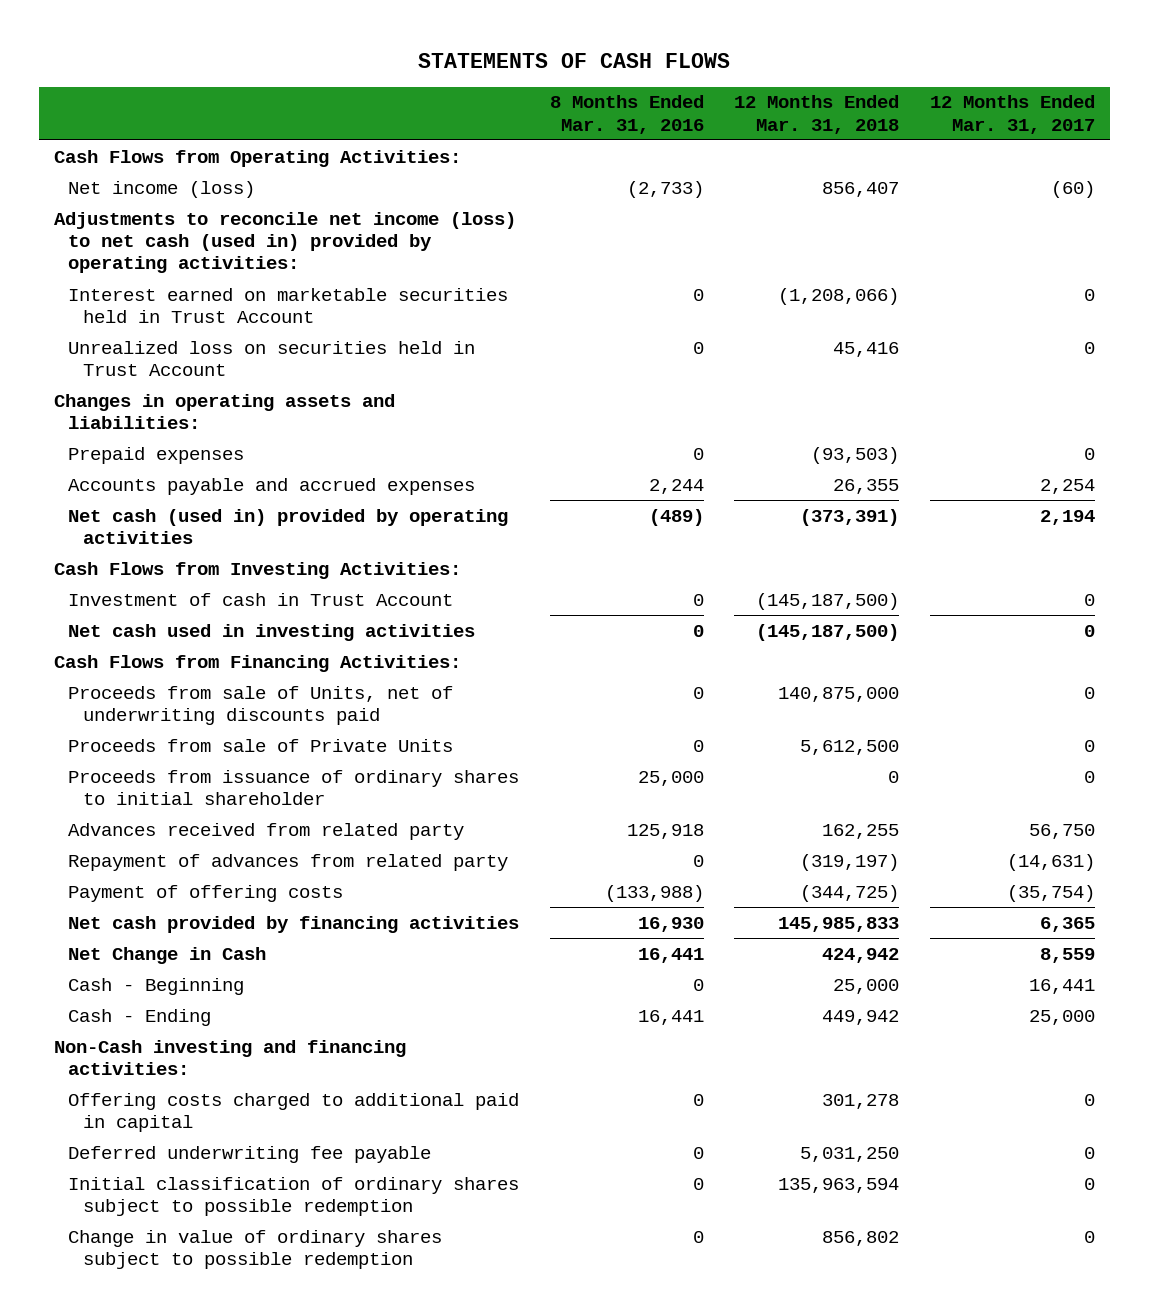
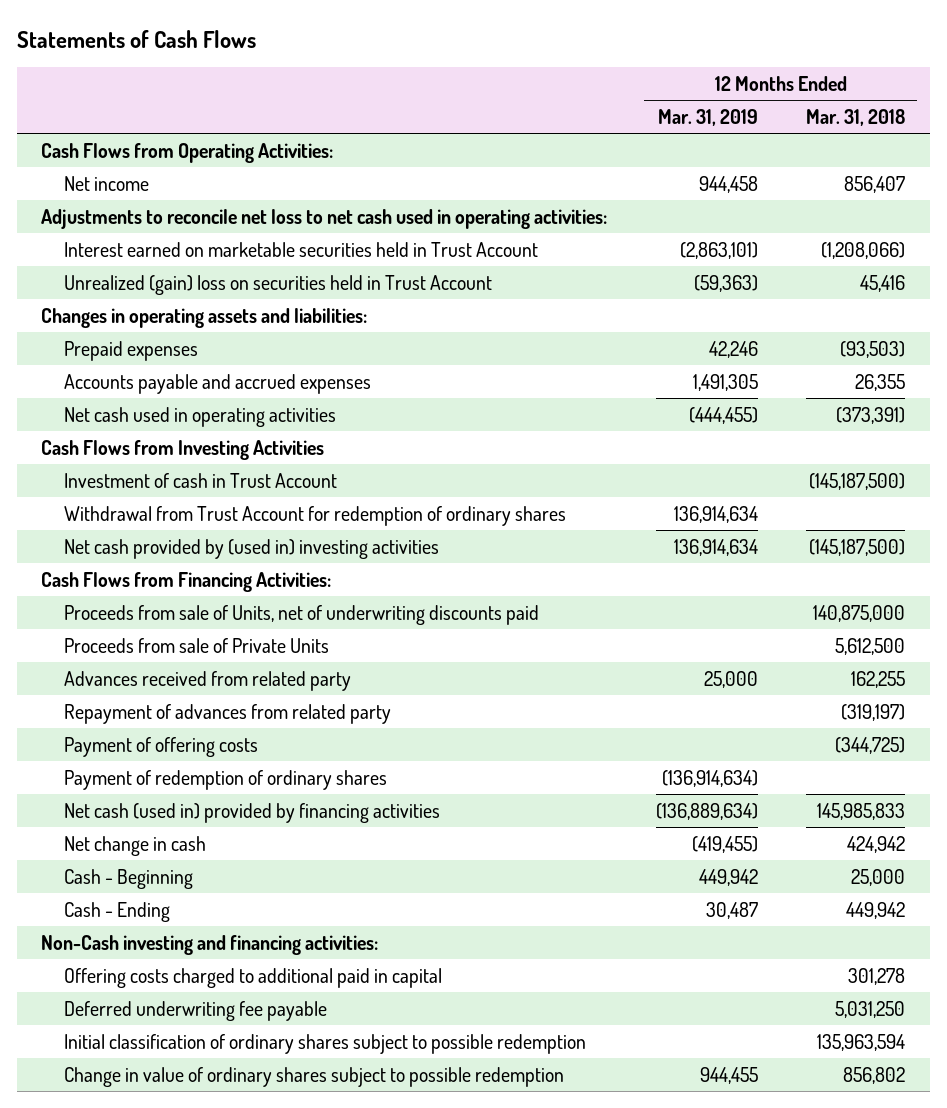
- STATEMENTS OF CASH FLOWS
+ Statements of Cash Flows
- | 8 Months Ended Mar. 31, 2016 | 12 Months Ended Mar. 31, 2018 | 12 Months Ended Mar. 31, 2017
+ | 12 Months Ended Mar. 31, 2019 | 12 Months Ended Mar. 31, 2018
- Net income (loss) | (2,733) | 856,407 | (60)
- Adjustments to reconcile net income (loss) to net cash (used in) provided by operating activities:
+ Net income | 944,458 | 856,407
+ Adjustments to reconcile net loss to net cash used in operating activities:
- Unrealized loss on securities held in Trust Account | 0 | 45,416 | 0
+ Unrealized (gain) loss on securities held in Trust Account | (59,363) | 45,416
- Net cash (used in) provided by operating activities | (489) | (373,391) | 2,194
- Cash Flows from Investing Activities:
+ Net cash used in operating activities | (444,455) | (373,391)
+ Cash Flows from Investing Activities
- Net cash used in investing activities | 0 | (145,187,500) | 0
+ Withdrawal from Trust Account for redemption of ordinary shares | 136,914,634 |
+ Net cash provided by (used in) investing activities | 136,914,634 | (145,187,500)
- Proceeds from issuance of ordinary shares to initial shareholder | 25,000 | 0 | 0
- Net cash provided by financing activities | 16,930 | 145,985,833 | 6,365
- Net Change in Cash | 16,441 | 424,942 | 8,559
+ Payment of redemption of ordinary shares | (136,914,634) |
+ Net cash (used in) provided by financing activities | (136,889,634) | 145,985,833
+ Net change in cash | (419,455) | 424,942

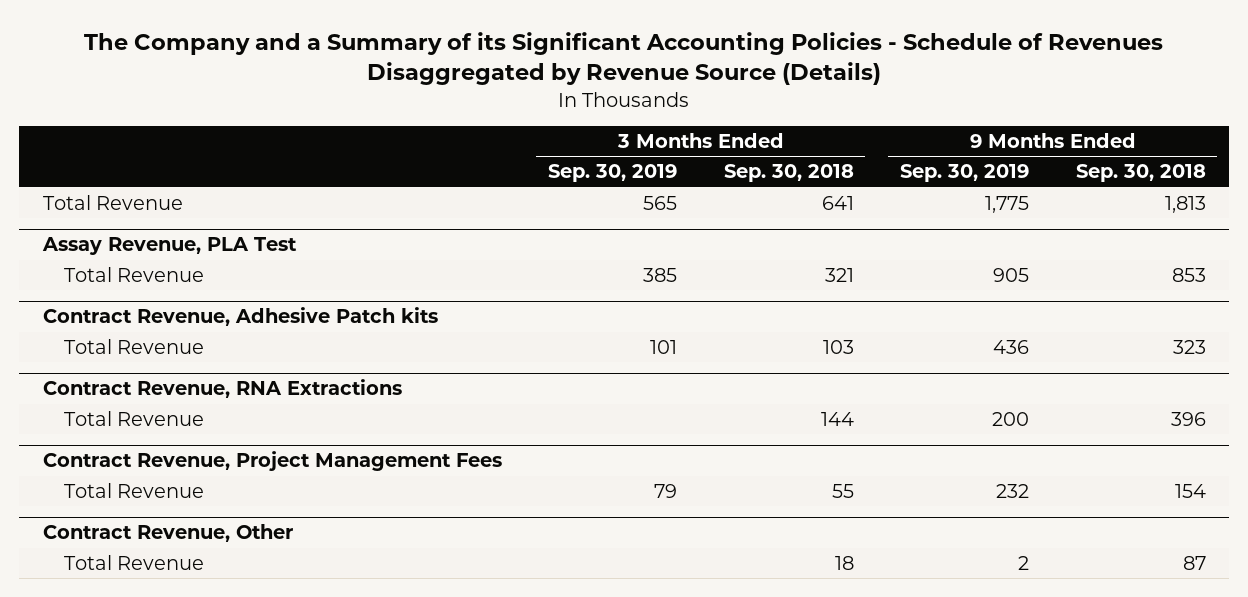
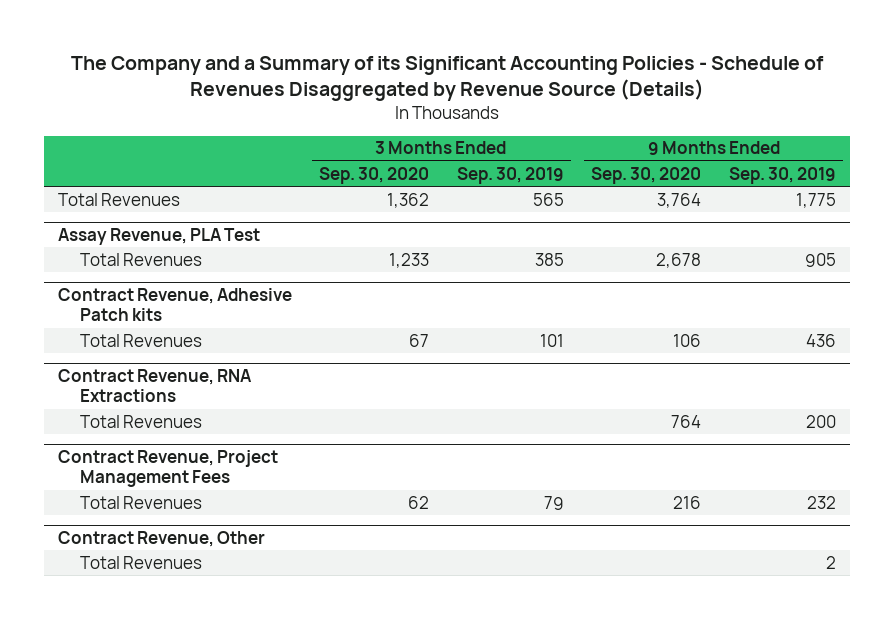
- | 3 Months Ended Sep. 30, 2019 | 3 Months Ended Sep. 30, 2018 | 9 Months Ended Sep. 30, 2019 | 9 Months Ended Sep. 30, 2018
+ | 3 Months Ended Sep. 30, 2020 | 3 Months Ended Sep. 30, 2019 | 9 Months Ended Sep. 30, 2020 | 9 Months Ended Sep. 30, 2019
- Total Revenue | 565 | 641 | 1,775 | 1,813
+ Total Revenues | 1,362 | 565 | 3,764 | 1,775
@ Assay Revenue, PLA Test
- Total Revenue | 385 | 321 | 905 | 853
+ Total Revenues | 1,233 | 385 | 2,678 | 905
@ Contract Revenue, Adhesive Patch kits
- Total Revenue | 101 | 103 | 436 | 323
+ Total Revenues | 67 | 101 | 106 | 436
@ Contract Revenue, RNA Extractions
- Total Revenue | | 144 | 200 | 396
+ Total Revenues | | | 764 | 200
@ Contract Revenue, Project Management Fees
- Total Revenue | 79 | 55 | 232 | 154
+ Total Revenues | 62 | 79 | 216 | 232
@ Contract Revenue, Other
- Total Revenue | | 18 | 2 | 87
+ Total Revenues | | | | 2

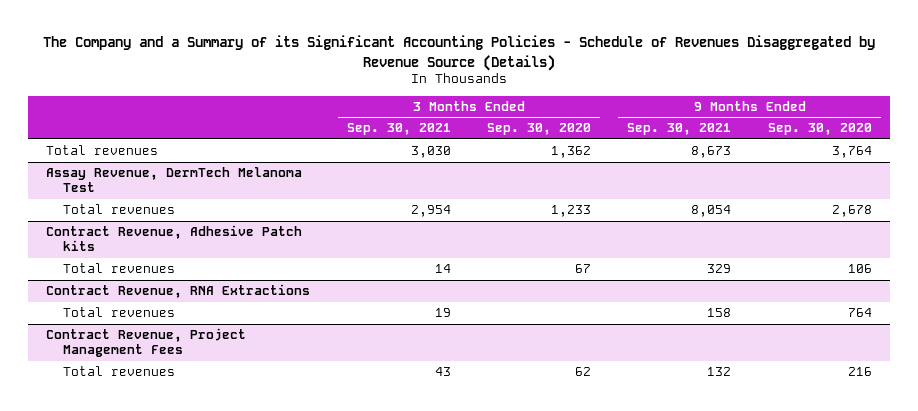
- | 3 Months Ended Sep. 30, 2020 | 3 Months Ended Sep. 30, 2019 | 9 Months Ended Sep. 30, 2020 | 9 Months Ended Sep. 30, 2019
+ | 3 Months Ended Sep. 30, 2021 | 3 Months Ended Sep. 30, 2020 | 9 Months Ended Sep. 30, 2021 | 9 Months Ended Sep. 30, 2020
- Total Revenues | 1,362 | 565 | 3,764 | 1,775
- Assay Revenue, PLA Test
- Total Revenues | 1,233 | 385 | 2,678 | 905
+ Total revenues | 3,030 | 1,362 | 8,673 | 3,764
+ Assay Revenue, DermTech Melanoma Test
+ Total revenues | 2,954 | 1,233 | 8,054 | 2,678
@ Contract Revenue, Adhesive Patch kits
- Total Revenues | 67 | 101 | 106 | 436
+ Total revenues | 14 | 67 | 329 | 106
@ Contract Revenue, RNA Extractions
- Total Revenues | | | 764 | 200
+ Total revenues | 19 | | 158 | 764
@ Contract Revenue, Project Management Fees
- Total Revenues | 62 | 79 | 216 | 232
- Contract Revenue, Other
- Total Revenues | | | | 2
@ Contract Revenue, Project Management Fees
+ Total revenues | 43 | 62 | 132 | 216

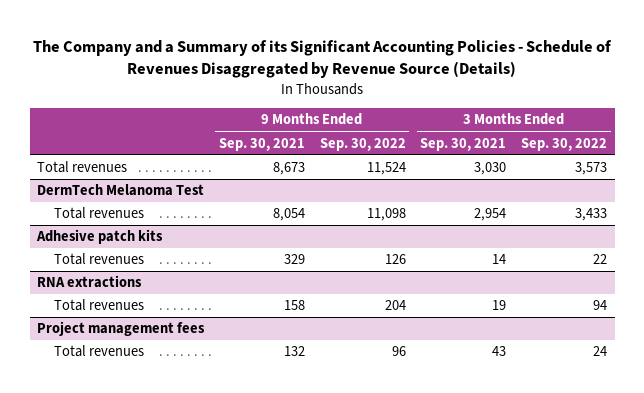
- | 3 Months Ended Sep. 30, 2021 | 3 Months Ended Sep. 30, 2020 | 9 Months Ended Sep. 30, 2021 | 9 Months Ended Sep. 30, 2020
+ | 9 Months Ended Sep. 30, 2021 | 9 Months Ended Sep. 30, 2022 | 3 Months Ended Sep. 30, 2021 | 3 Months Ended Sep. 30, 2022
- Assay Revenue, DermTech Melanoma Test
+ DermTech Melanoma Test
- Contract Revenue, Adhesive Patch kits
+ Adhesive patch kits
- Contract Revenue, RNA Extractions
+ RNA extractions
- Contract Revenue, Project Management Fees
+ Project management fees

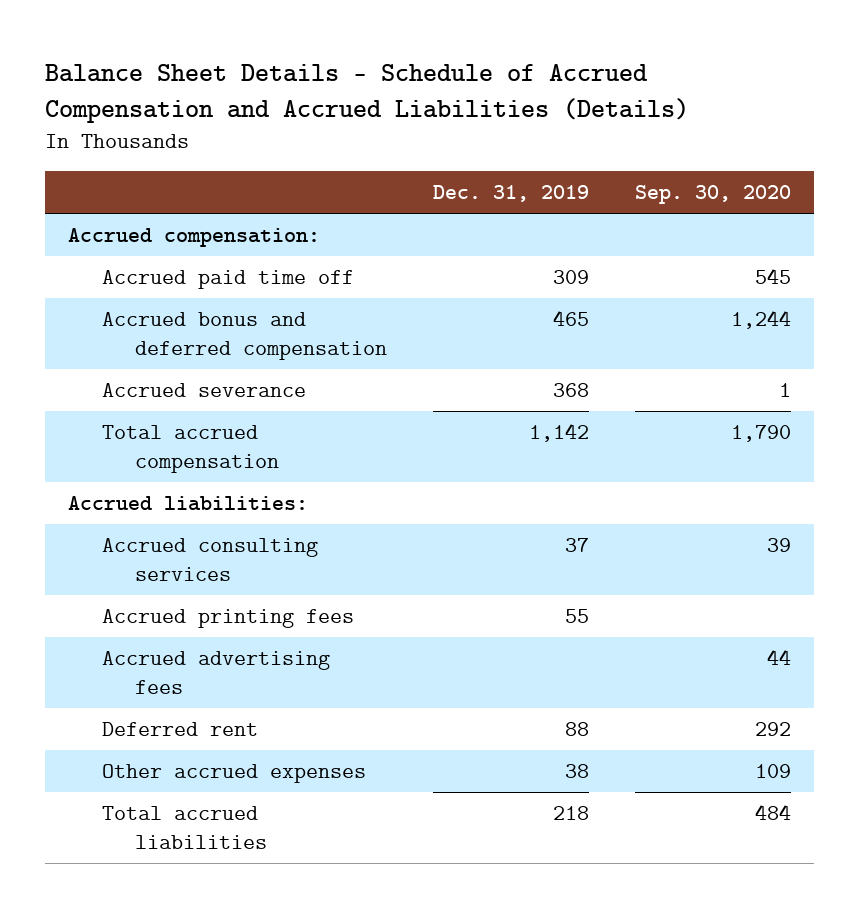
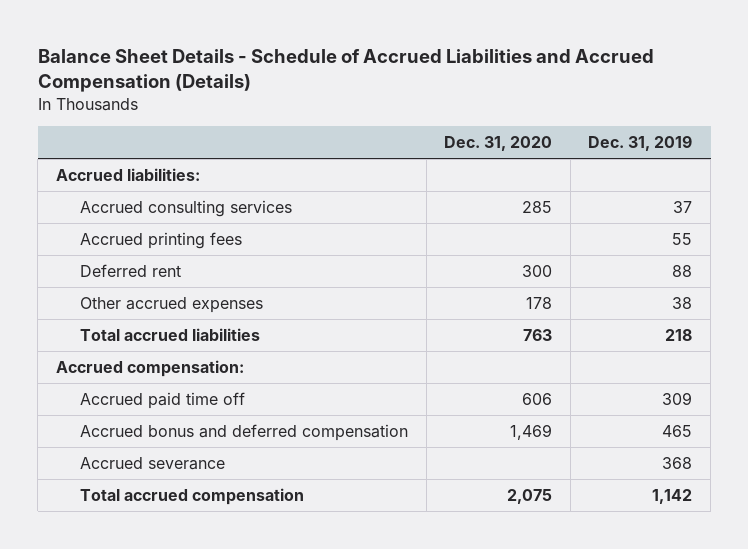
- Balance Sheet Details - Schedule of Accrued Compensation and Accrued Liabilities (Details)
+ Balance Sheet Details - Schedule of Accrued Liabilities and Accrued Compensation (Details)
- | Dec. 31, 2019 | Sep. 30, 2020
+ | Dec. 31, 2020 | Dec. 31, 2019
- Accrued advertising fees | | 44
moved down: Accrued compensation:
moved down: Accrued paid time off | 606 | 309
moved down: Accrued bonus and deferred compensation | 1,469 | 465
moved down: Accrued severance | | 368
moved down: Total accrued compensation | 2,075 | 1,142

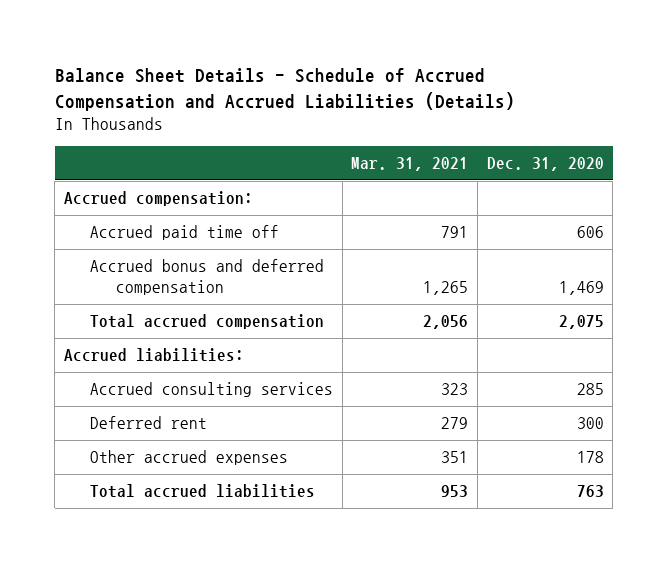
- Balance Sheet Details - Schedule of Accrued Liabilities and Accrued Compensation (Details)
+ Balance Sheet Details - Schedule of Accrued Compensation and Accrued Liabilities (Details)
- | Dec. 31, 2020 | Dec. 31, 2019
+ | Mar. 31, 2021 | Dec. 31, 2020
moved up: Accrued compensation:
moved up: Accrued paid time off | 791 | 606
moved up: Accrued bonus and deferred compensation | 1,265 | 1,469
moved up: Total accrued compensation | 2,056 | 2,075
- Accrued printing fees | | 55
- Accrued severance | | 368

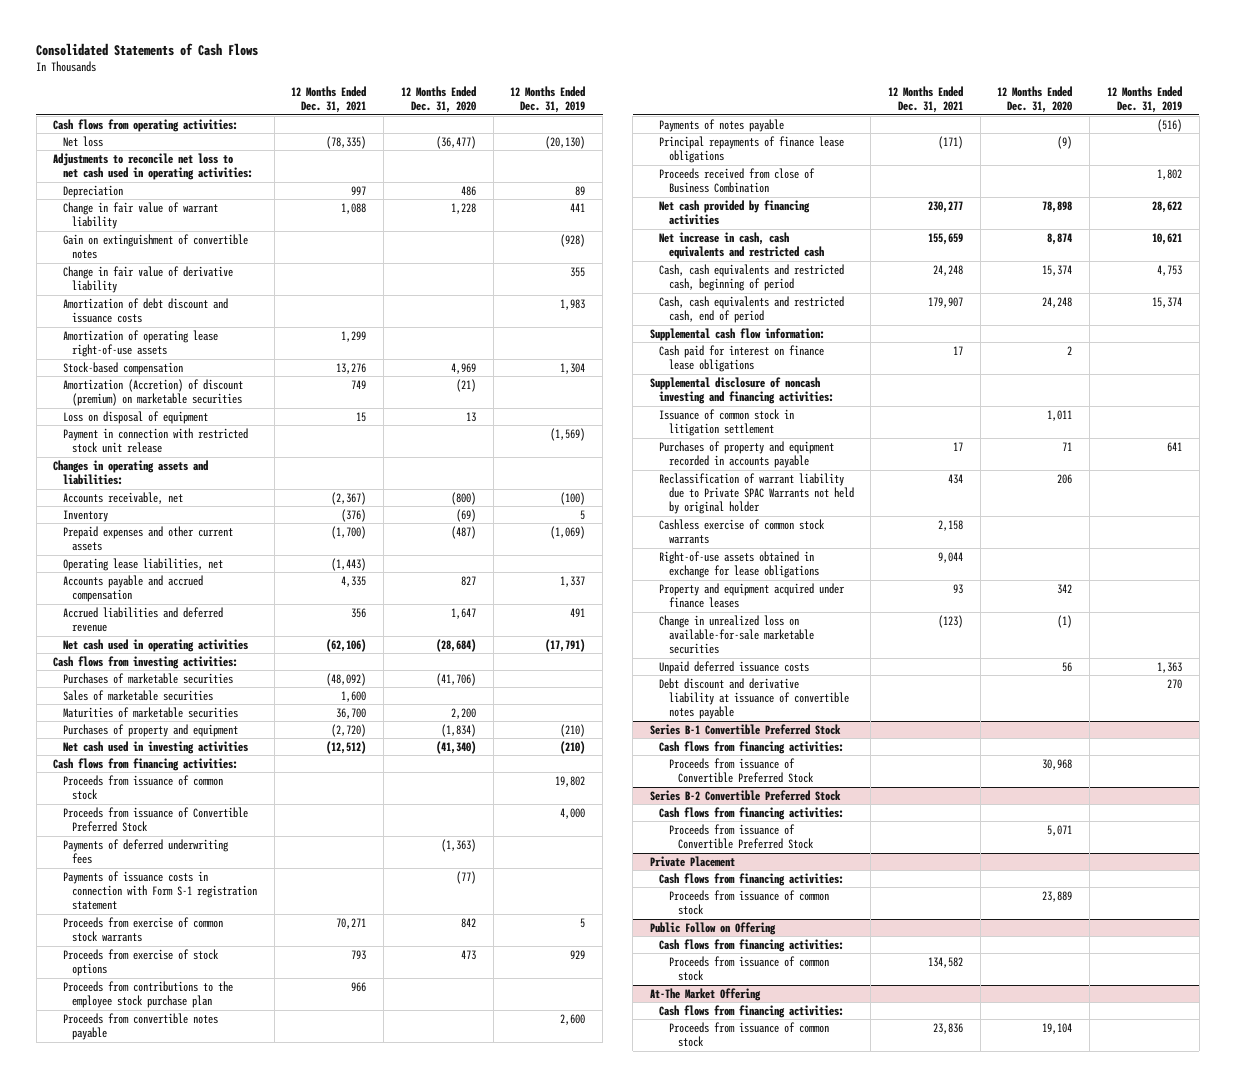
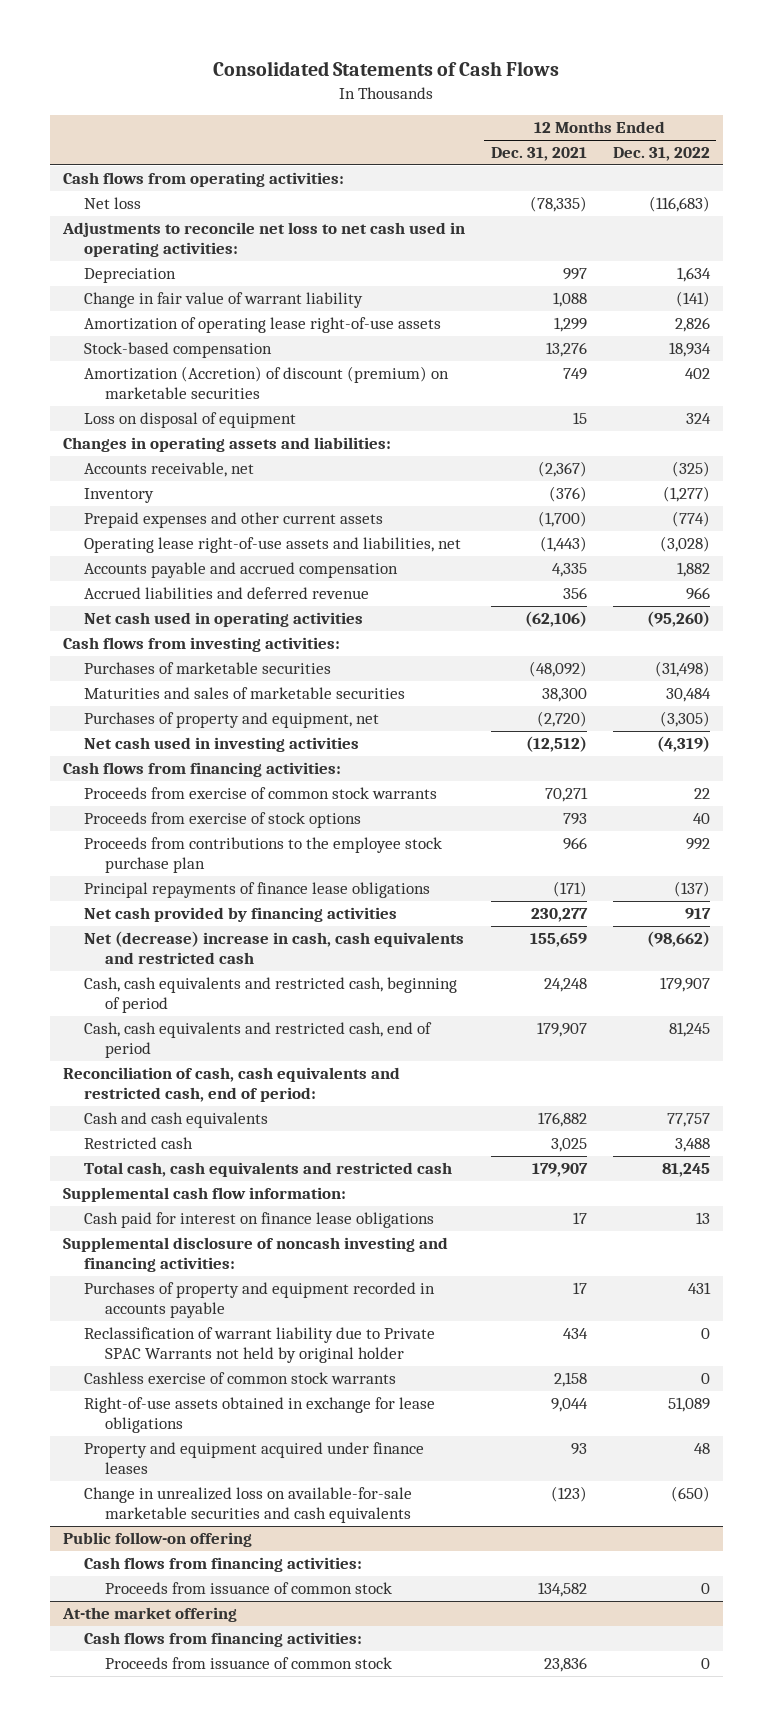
- | 12 Months Ended Dec. 31, 2021 | 12 Months Ended Dec. 31, 2020 | 12 Months Ended Dec. 31, 2019
+ | 12 Months Ended Dec. 31, 2021 | 12 Months Ended Dec. 31, 2022
- Gain on extinguishment of convertible notes | | | (928)
- Change in fair value of derivative liability | | | 355
- Amortization of debt discount and issuance costs | | | 1,983
- Payment in connection with restricted stock unit release | | | (1,569)
- Operating lease liabilities, net | (1,443) | |
+ Operating lease right-of-use assets and liabilities, net | (1,443) | (3,028)
- Sales of marketable securities | 1,600 | |
- Maturities of marketable securities | 36,700 | 2,200 |
- Purchases of property and equipment | (2,720) | (1,834) | (210)
+ Maturities and sales of marketable securities | 38,300 | 30,484
+ Purchases of property and equipment, net | (2,720) | (3,305)
- Proceeds from issuance of common stock | | | 19,802
- Proceeds from issuance of Convertible Preferred Stock | | | 4,000
- Payments of deferred underwriting fees | | (1,363) |
- Payments of issuance costs in connection with Form S-1 registration statement | | (77) |
- Proceeds from convertible notes payable | | | 2,600
- Payments of notes payable | | | (516)
- Proceeds received from close of Business Combination | | | 1,802
- Net increase in cash, cash equivalents and restricted cash | 155,659 | 8,874 | 10,621
+ Net (decrease) increase in cash, cash equivalents and restricted cash | 155,659 | (98,662)
+ Reconciliation of cash, cash equivalents and restricted cash, end of period:
+ Cash and cash equivalents | 176,882 | 77,757
+ Restricted cash | 3,025 | 3,488
+ Total cash, cash equivalents and restricted cash | 179,907 | 81,245
- Issuance of common stock in litigation settlement | | 1,011 |
- Change in unrealized loss on available-for-sale marketable securities | (123) | (1) |
- Unpaid deferred issuance costs | | 56 | 1,363
- Debt discount and derivative liability at issuance of convertible notes payable | | | 270
- Series B-1 Convertible Preferred Stock
- Cash flows from financing activities:
- Proceeds from issuance of Convertible Preferred Stock | | 30,968 |
- Series B-2 Convertible Preferred Stock
- Cash flows from financing activities:
- Proceeds from issuance of Convertible Preferred Stock | | 5,071 |
- Private Placement
- Cash flows from financing activities:
- Proceeds from issuance of common stock | | 23,889 |
- Public Follow on Offering
+ Change in unrealized loss on available-for-sale marketable securities and cash equivalents | (123) | (650)
+ Public follow-on offering
- At-The Market Offering
+ At-the market offering

